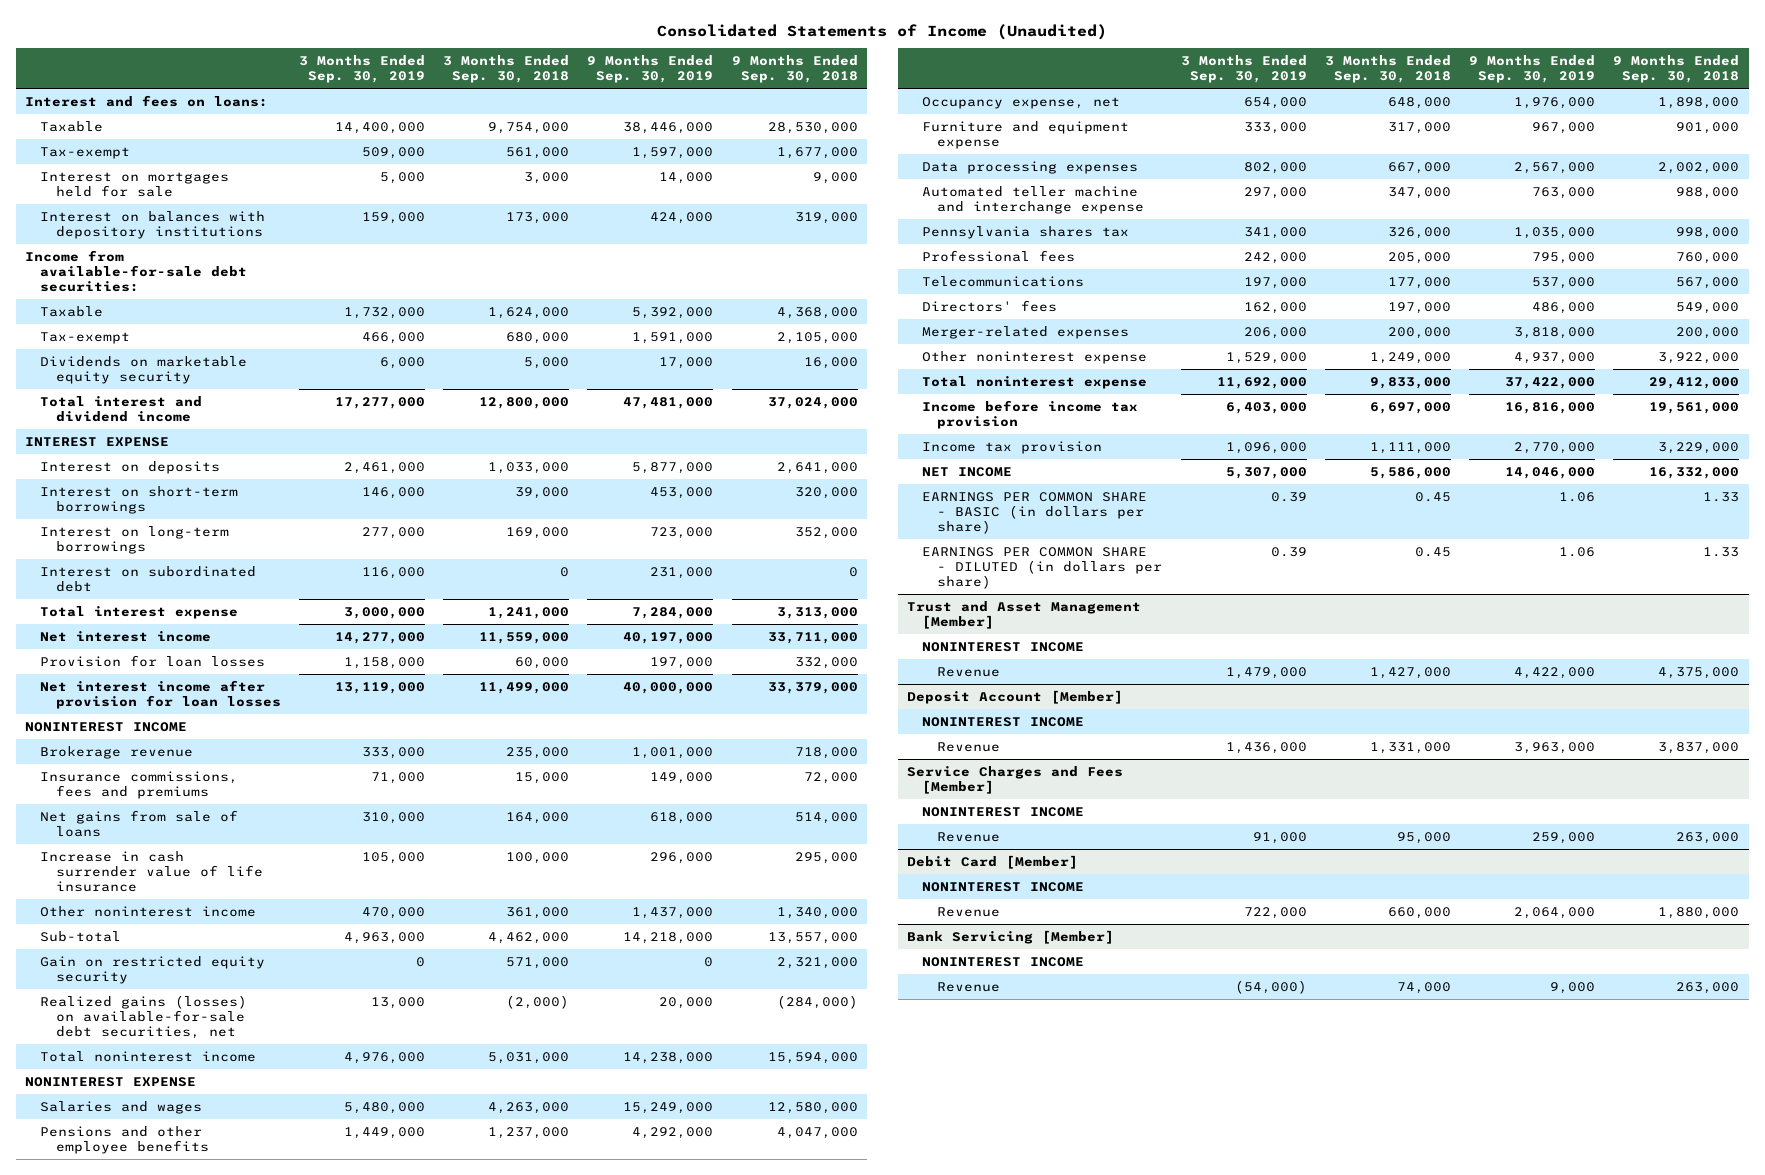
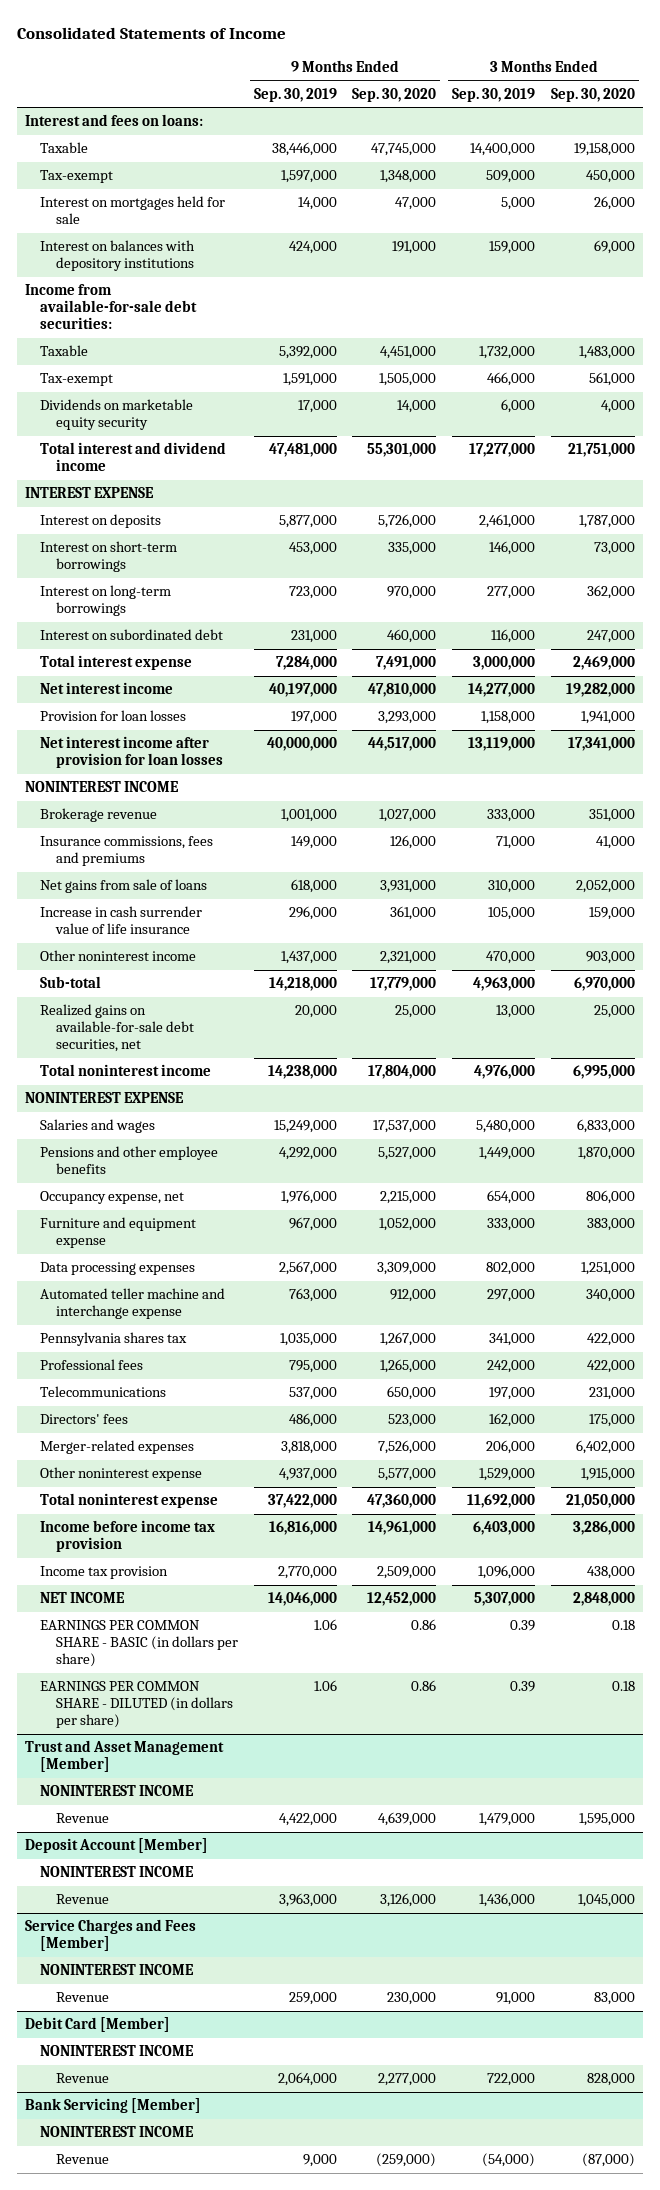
- Consolidated Statements of Income (Unaudited)
+ Consolidated Statements of Income
- | 3 Months Ended Sep. 30, 2019 | 3 Months Ended Sep. 30, 2018 | 9 Months Ended Sep. 30, 2019 | 9 Months Ended Sep. 30, 2018
+ | 9 Months Ended Sep. 30, 2019 | 9 Months Ended Sep. 30, 2020 | 3 Months Ended Sep. 30, 2019 | 3 Months Ended Sep. 30, 2020
- Gain on restricted equity security | 0 | 571,000 | 0 | 2,321,000
- Realized gains (losses) on available-for-sale debt securities, net | 13,000 | (2,000) | 20,000 | (284,000)
+ Realized gains on available-for-sale debt securities, net | 20,000 | 25,000 | 13,000 | 25,000

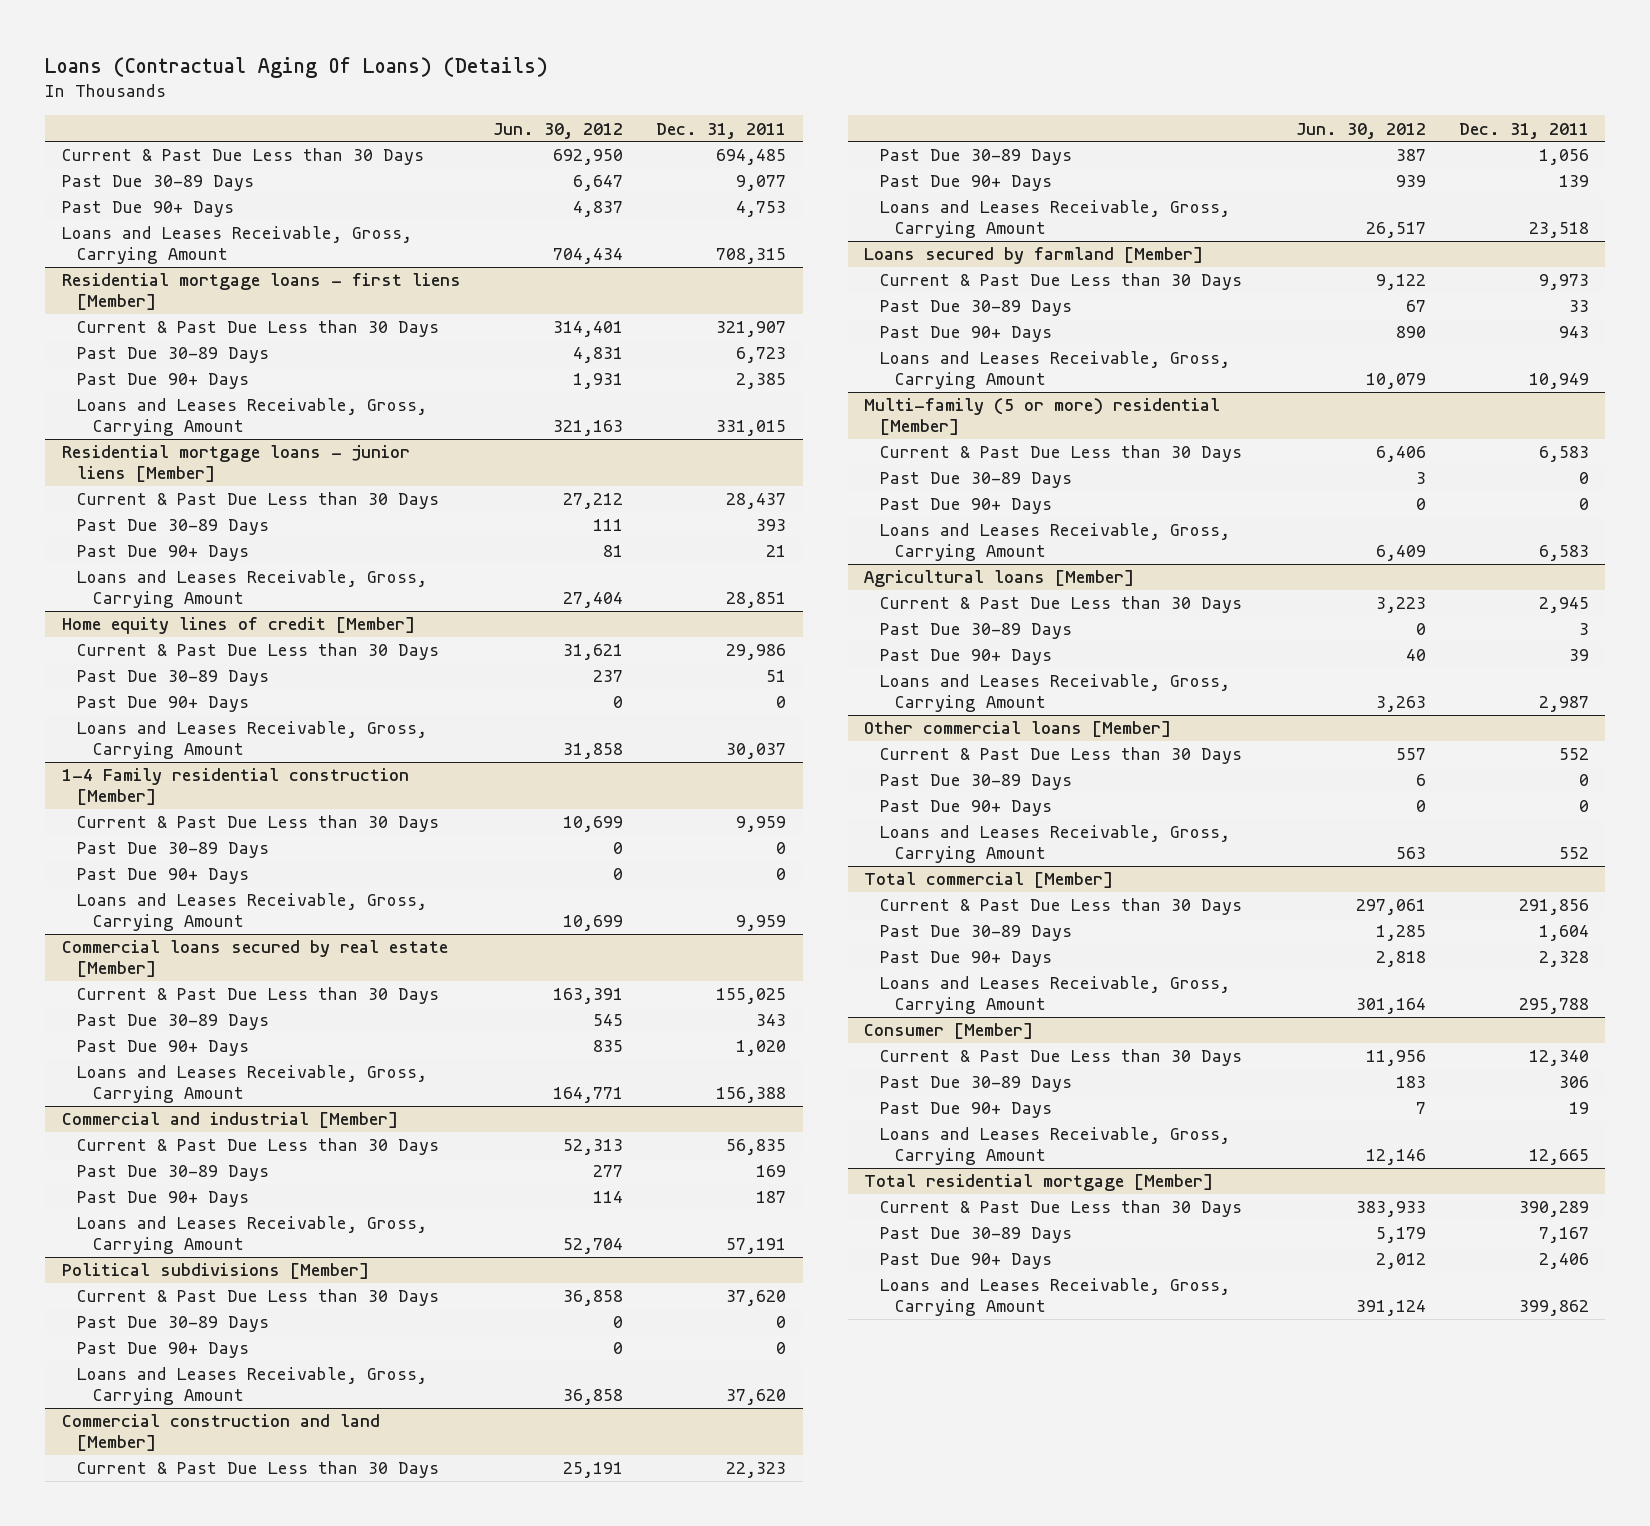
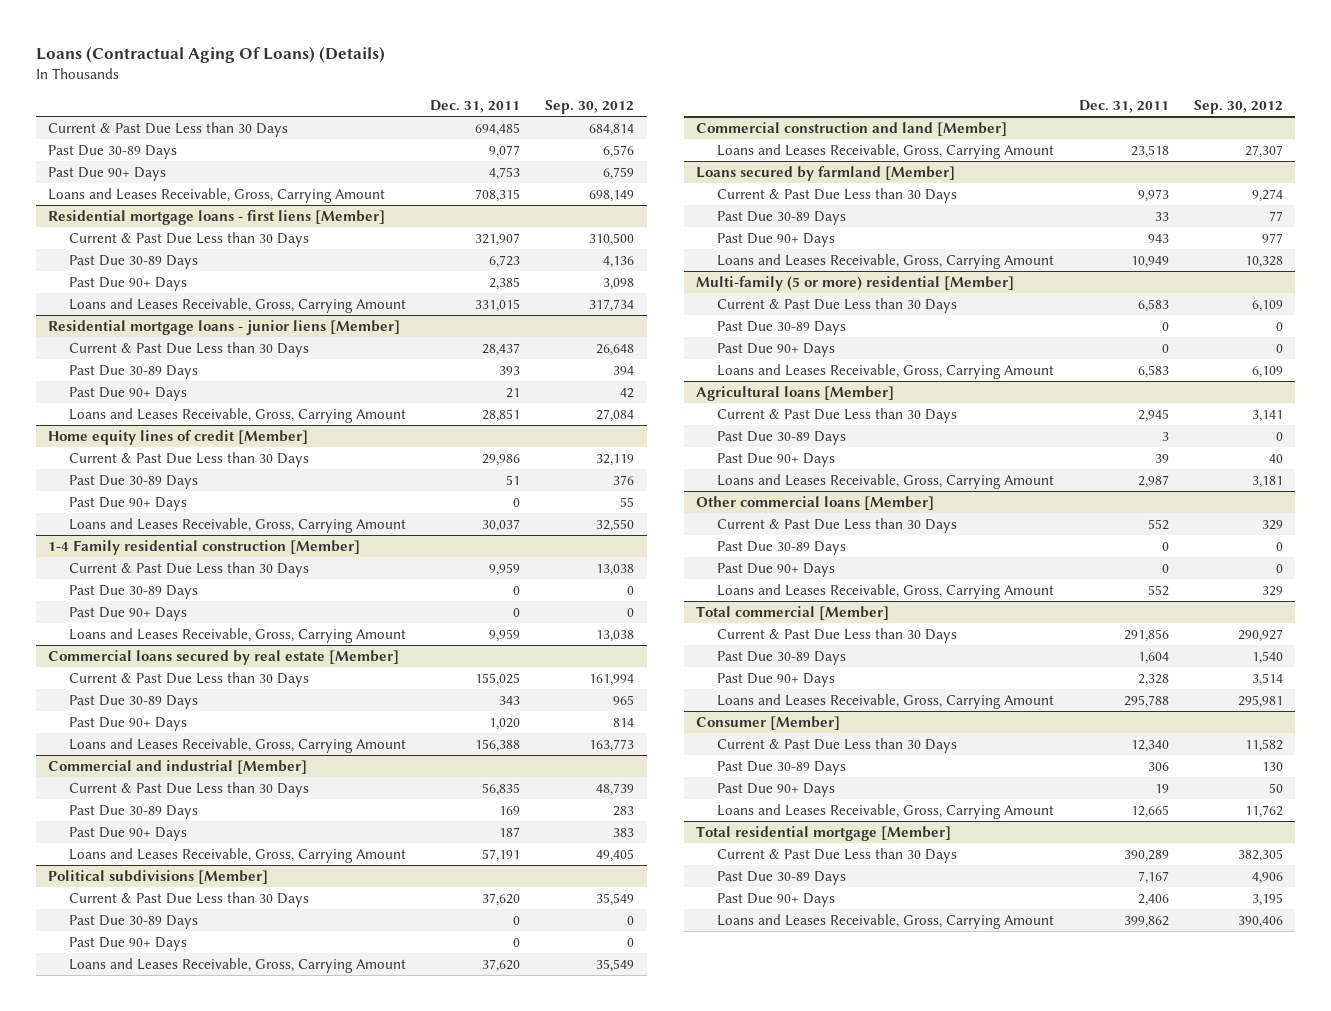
- | Jun. 30, 2012 | Dec. 31, 2011
+ | Dec. 31, 2011 | Sep. 30, 2012
@ Commercial construction and land [Member]
- Current & Past Due Less than 30 Days | 25,191 | 22,323
- Past Due 30-89 Days | 387 | 1,056
- Past Due 90+ Days | 939 | 139

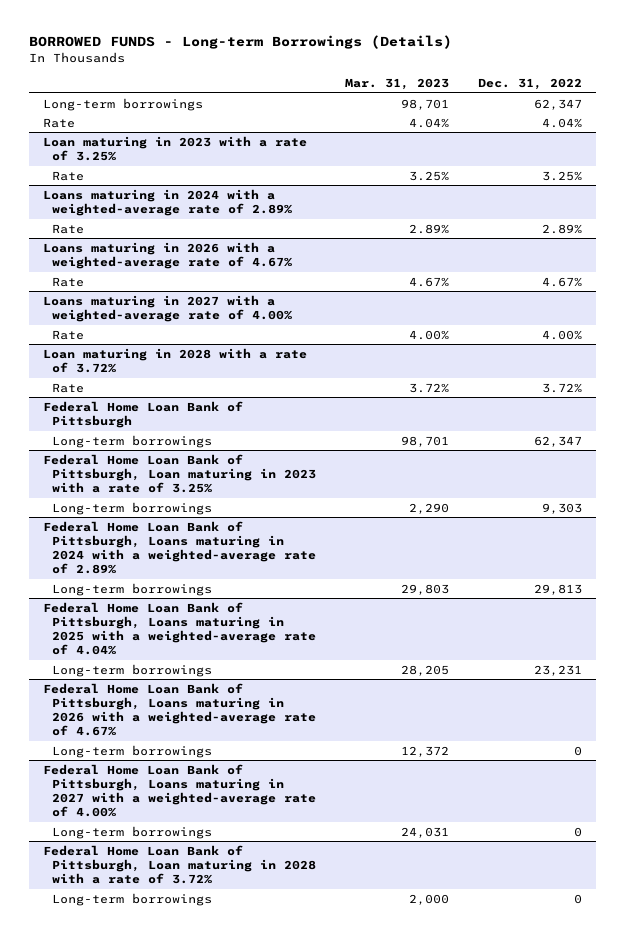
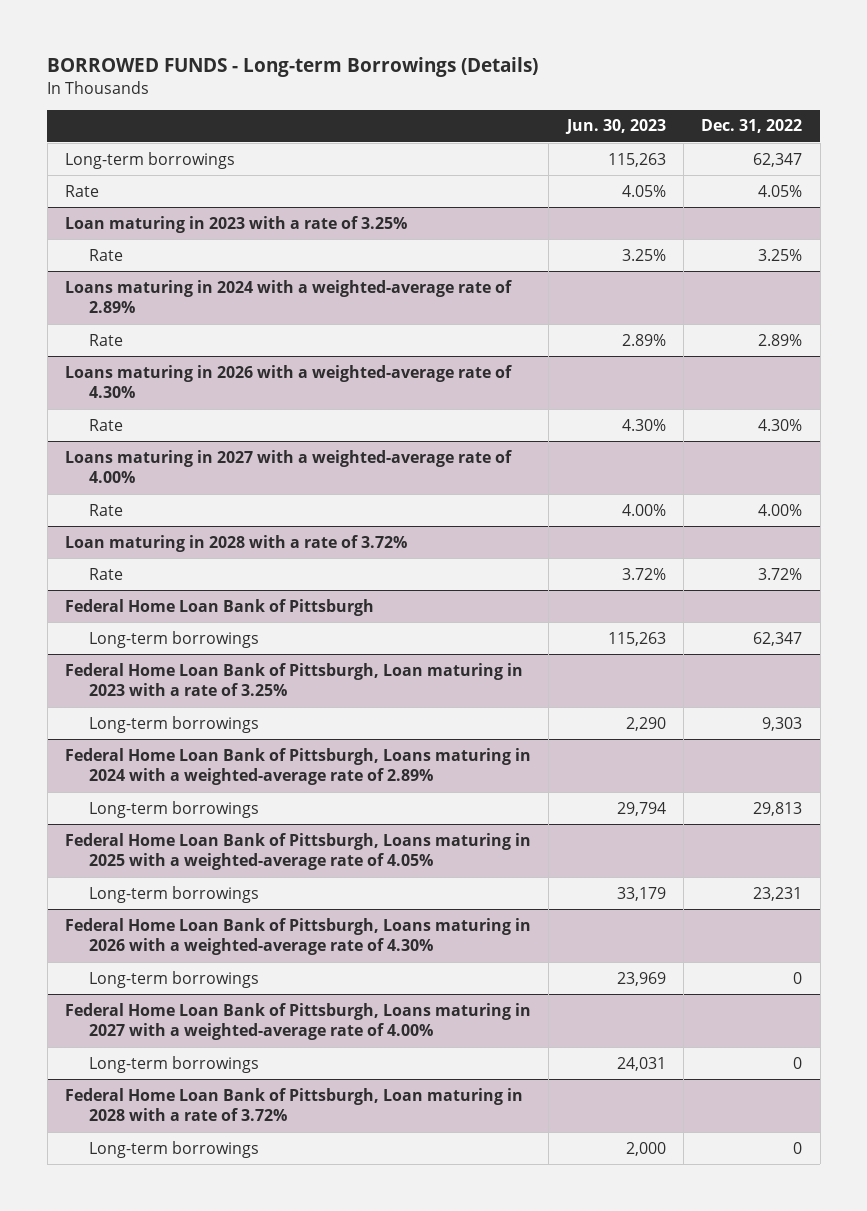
- | Mar. 31, 2023 | Dec. 31, 2022
+ | Jun. 30, 2023 | Dec. 31, 2022
- Rate | 4.04% | 4.04%
+ Rate | 4.05% | 4.05%
- Loans maturing in 2026 with a weighted-average rate of 4.67%
- Rate | 4.67% | 4.67%
+ Loans maturing in 2026 with a weighted-average rate of 4.30%
+ Rate | 4.30% | 4.30%
- Federal Home Loan Bank of Pittsburgh, Loans maturing in 2025 with a weighted-average rate of 4.04%
+ Federal Home Loan Bank of Pittsburgh, Loans maturing in 2025 with a weighted-average rate of 4.05%
- Federal Home Loan Bank of Pittsburgh, Loans maturing in 2026 with a weighted-average rate of 4.67%
+ Federal Home Loan Bank of Pittsburgh, Loans maturing in 2026 with a weighted-average rate of 4.30%

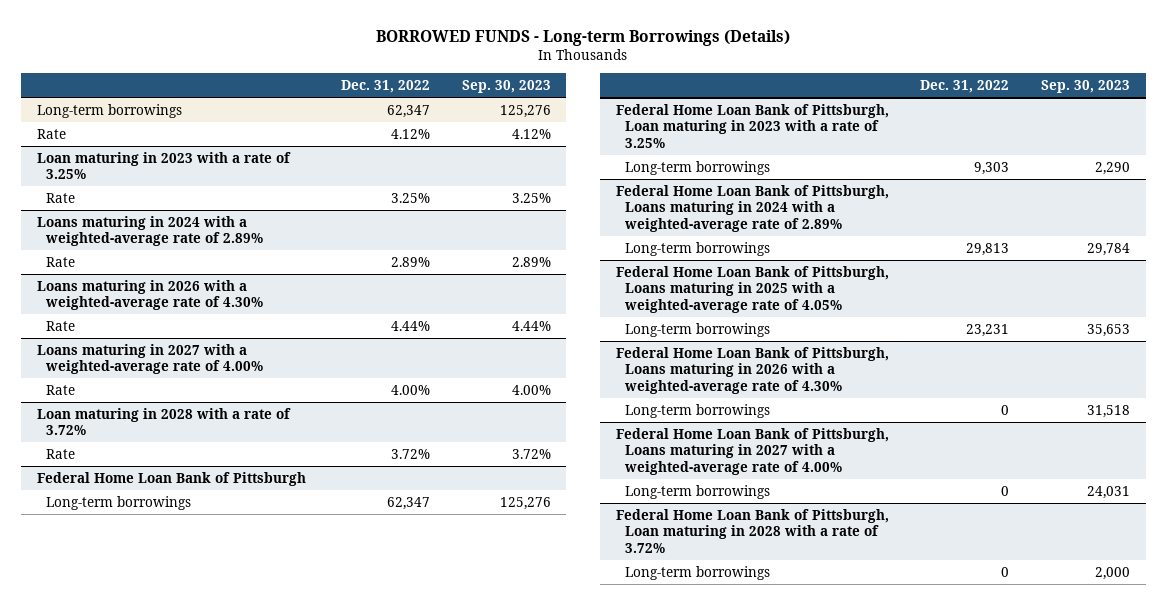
- | Jun. 30, 2023 | Dec. 31, 2022
+ | Dec. 31, 2022 | Sep. 30, 2023
- Rate | 4.05% | 4.05%
+ Rate | 4.12% | 4.12%
@ Loans maturing in 2026 with a weighted-average rate of 4.30%
- Rate | 4.30% | 4.30%
+ Rate | 4.44% | 4.44%

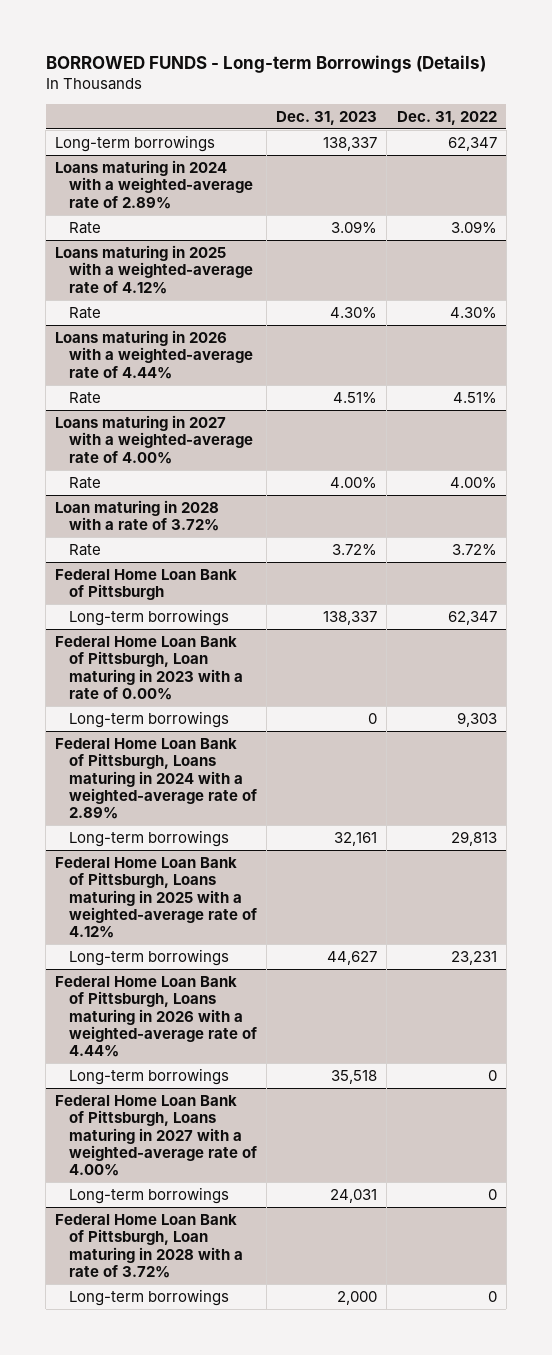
- | Dec. 31, 2022 | Sep. 30, 2023
+ | Dec. 31, 2023 | Dec. 31, 2022
- Rate | 4.12% | 4.12%
- Loan maturing in 2023 with a rate of 3.25%
- Rate | 3.25% | 3.25%
@ Loans maturing in 2024 with a weighted-average rate of 2.89%
- Rate | 2.89% | 2.89%
- Loans maturing in 2026 with a weighted-average rate of 4.30%
- Rate | 4.44% | 4.44%
@ Loans maturing in 2024 with a weighted-average rate of 2.89%
+ Rate | 3.09% | 3.09%
+ Loans maturing in 2025 with a weighted-average rate of 4.12%
+ Rate | 4.30% | 4.30%
+ Loans maturing in 2026 with a weighted-average rate of 4.44%
+ Rate | 4.51% | 4.51%
- Federal Home Loan Bank of Pittsburgh, Loan maturing in 2023 with a rate of 3.25%
+ Federal Home Loan Bank of Pittsburgh, Loan maturing in 2023 with a rate of 0.00%
- Federal Home Loan Bank of Pittsburgh, Loans maturing in 2025 with a weighted-average rate of 4.05%
+ Federal Home Loan Bank of Pittsburgh, Loans maturing in 2025 with a weighted-average rate of 4.12%
- Federal Home Loan Bank of Pittsburgh, Loans maturing in 2026 with a weighted-average rate of 4.30%
+ Federal Home Loan Bank of Pittsburgh, Loans maturing in 2026 with a weighted-average rate of 4.44%

